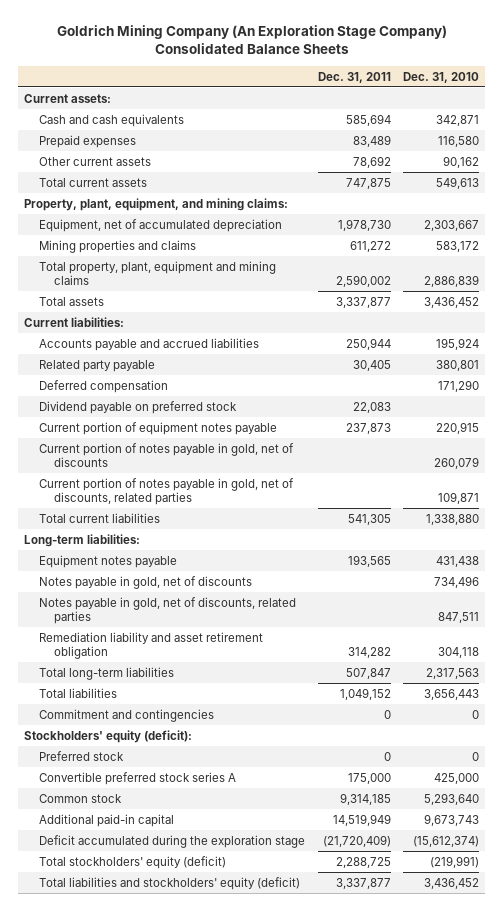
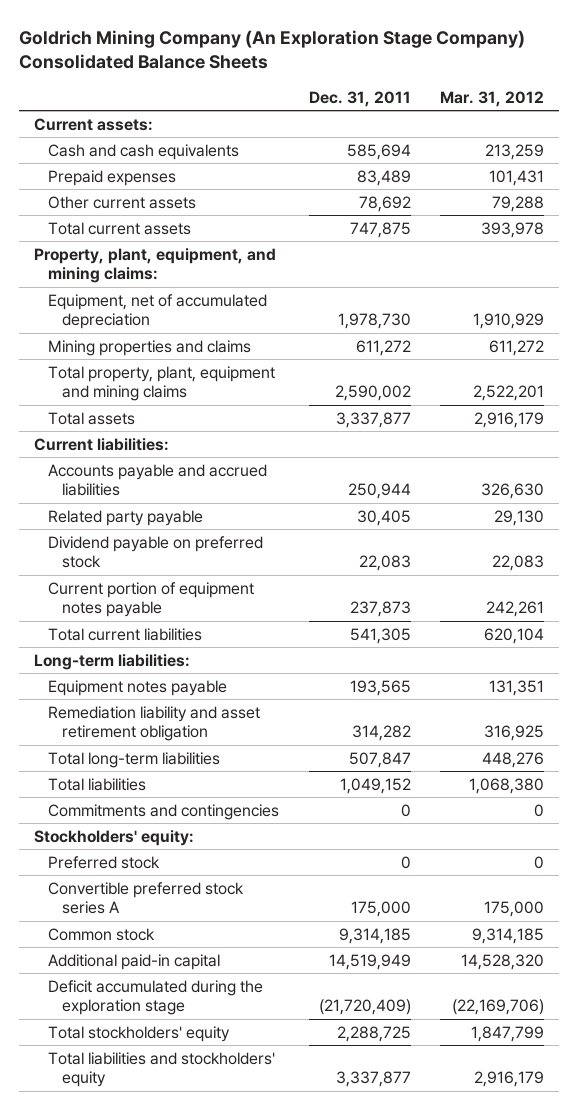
- | Dec. 31, 2011 | Dec. 31, 2010
+ | Dec. 31, 2011 | Mar. 31, 2012
- Deferred compensation | | 171,290
- Current portion of notes payable in gold, net of discounts | | 260,079
- Current portion of notes payable in gold, net of discounts, related parties | | 109,871
- Notes payable in gold, net of discounts | | 734,496
- Notes payable in gold, net of discounts, related parties | | 847,511
- Commitment and contingencies | 0 | 0
- Stockholders' equity (deficit):
+ Commitments and contingencies | 0 | 0
+ Stockholders' equity:
- Total stockholders' equity (deficit) | 2,288,725 | (219,991)
- Total liabilities and stockholders' equity (deficit) | 3,337,877 | 3,436,452
+ Total stockholders' equity | 2,288,725 | 1,847,799
+ Total liabilities and stockholders' equity | 3,337,877 | 2,916,179

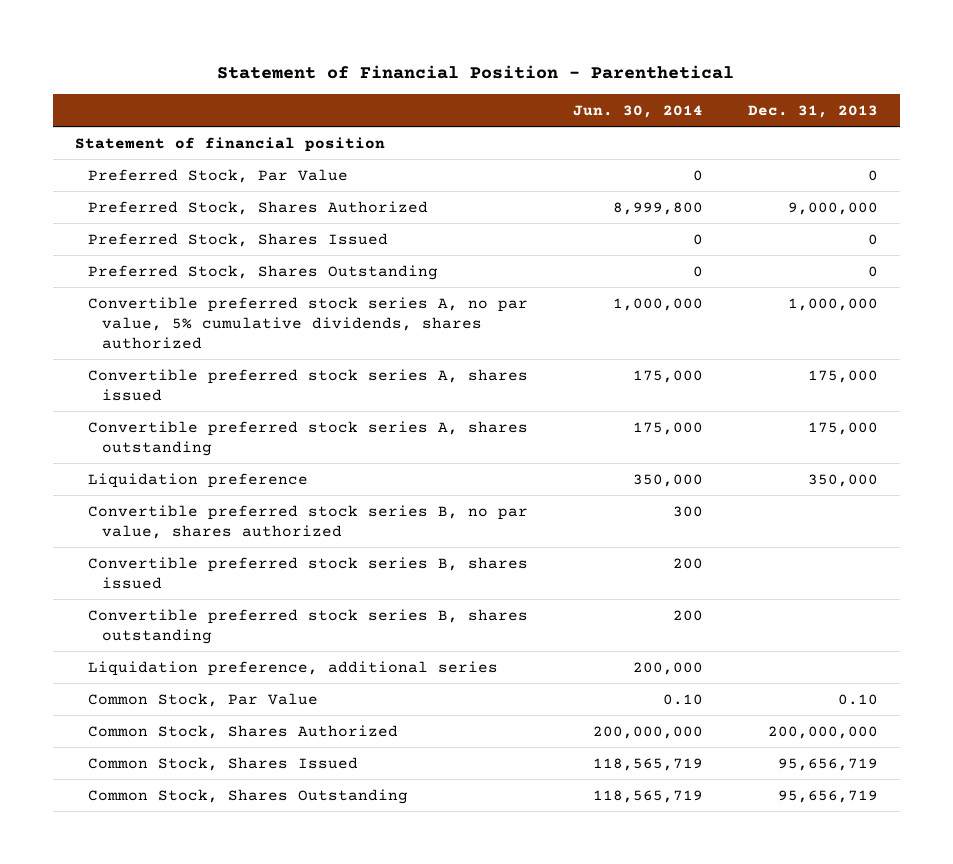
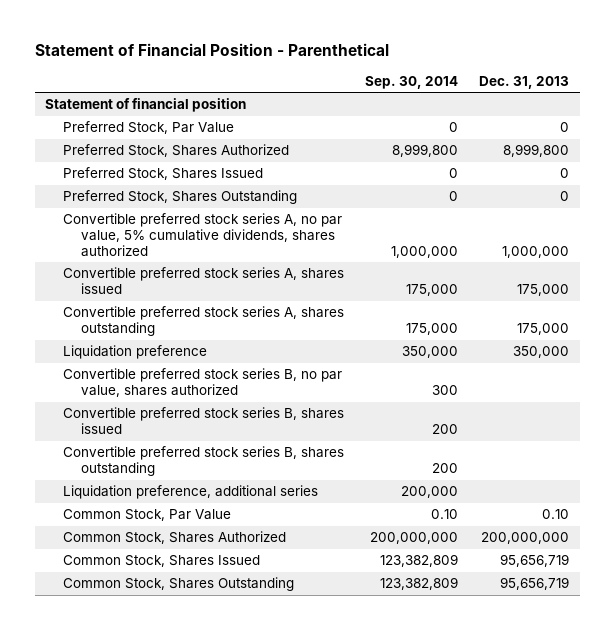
- | Jun. 30, 2014 | Dec. 31, 2013
+ | Sep. 30, 2014 | Dec. 31, 2013
- Preferred Stock, Shares Authorized | 8,999,800 | 9,000,000
+ Preferred Stock, Shares Authorized | 8,999,800 | 8,999,800

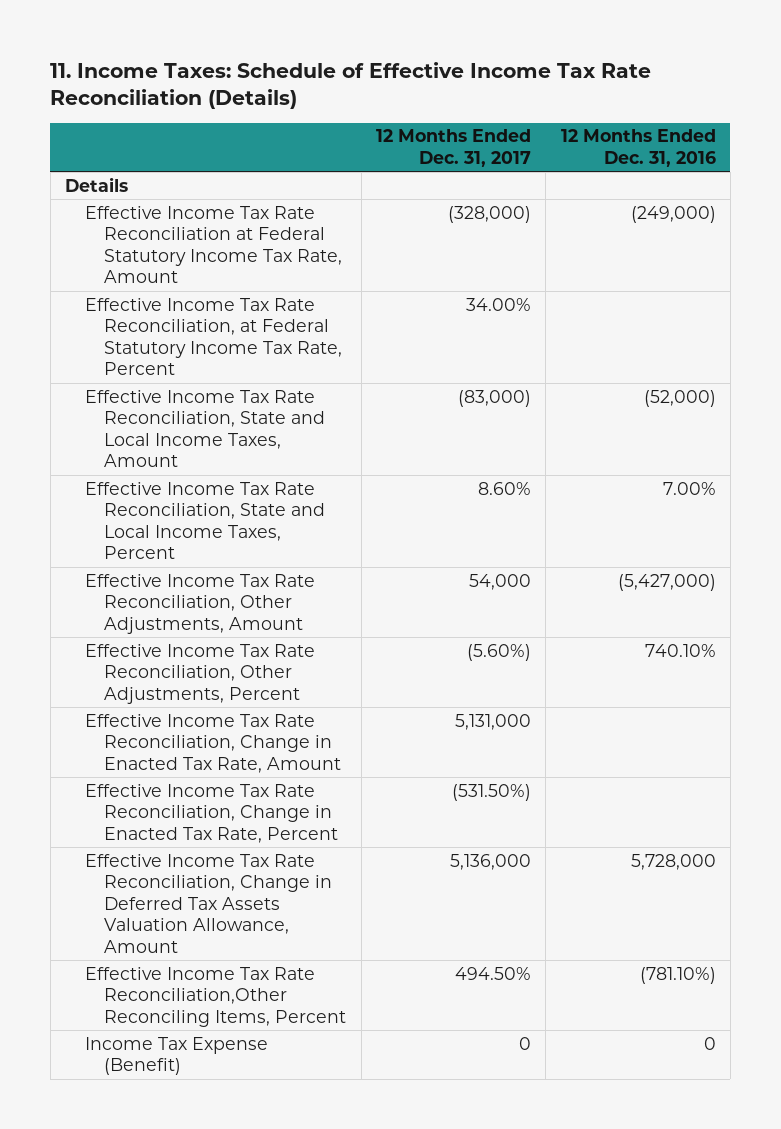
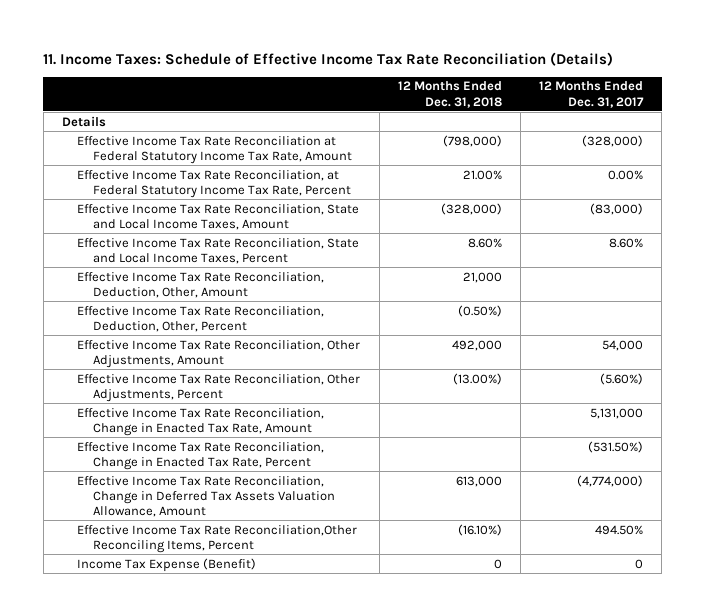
- | 12 Months Ended Dec. 31, 2017 | 12 Months Ended Dec. 31, 2016
+ | 12 Months Ended Dec. 31, 2018 | 12 Months Ended Dec. 31, 2017
- Effective Income Tax Rate Reconciliation, at Federal Statutory Income Tax Rate, Percent | 34.00% |
+ Effective Income Tax Rate Reconciliation, at Federal Statutory Income Tax Rate, Percent | 21.00% | 0.00%
+ Effective Income Tax Rate Reconciliation, Deduction, Other, Amount | 21,000 |
+ Effective Income Tax Rate Reconciliation, Deduction, Other, Percent | (0.50%) |
- Effective Income Tax Rate Reconciliation, Change in Deferred Tax Assets Valuation Allowance, Amount | 5,136,000 | 5,728,000
+ Effective Income Tax Rate Reconciliation, Change in Deferred Tax Assets Valuation Allowance, Amount | 613,000 | (4,774,000)

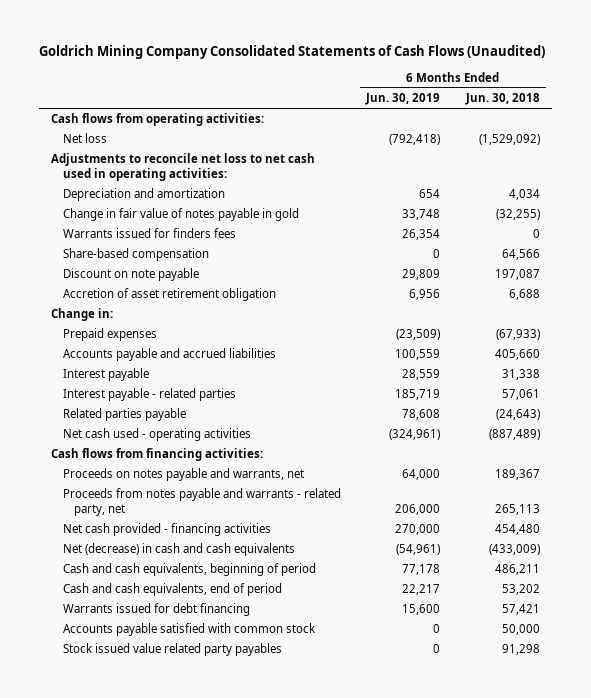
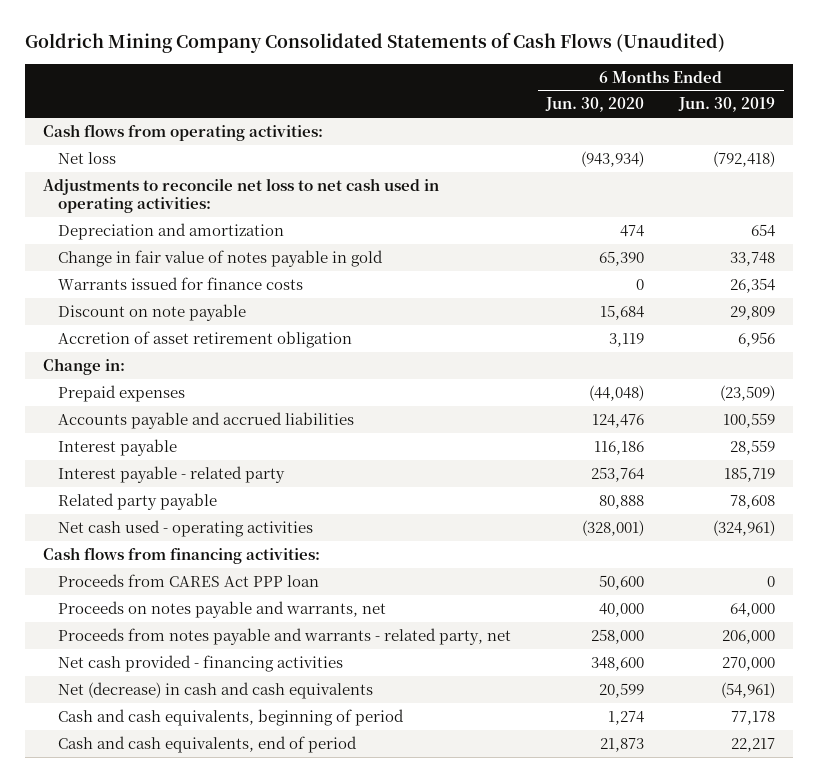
- | 6 Months Ended Jun. 30, 2019 | 6 Months Ended Jun. 30, 2018
+ | 6 Months Ended Jun. 30, 2020 | 6 Months Ended Jun. 30, 2019
- Warrants issued for finders fees | 26,354 | 0
- Share-based compensation | 0 | 64,566
+ Warrants issued for finance costs | 0 | 26,354
- Interest payable - related parties | 185,719 | 57,061
- Related parties payable | 78,608 | (24,643)
+ Interest payable - related party | 253,764 | 185,719
+ Related party payable | 80,888 | 78,608
+ Proceeds from CARES Act PPP loan | 50,600 | 0
- Warrants issued for debt financing | 15,600 | 57,421
- Accounts payable satisfied with common stock | 0 | 50,000
- Stock issued value related party payables | 0 | 91,298

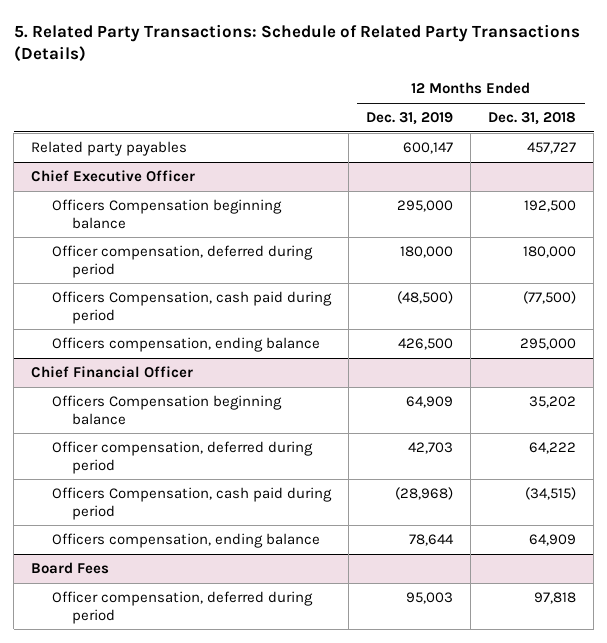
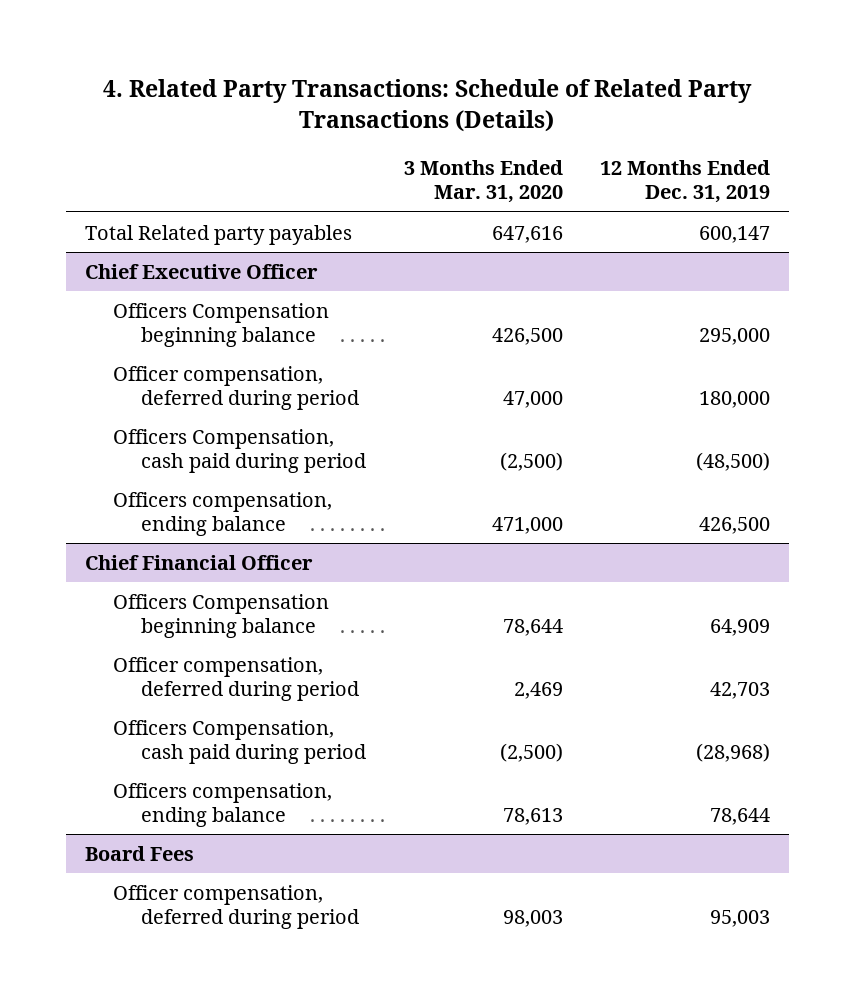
- 5. Related Party Transactions: Schedule of Related Party Transactions (Details)
+ 4. Related Party Transactions: Schedule of Related Party Transactions (Details)
- | 12 Months Ended Dec. 31, 2019 | 12 Months Ended Dec. 31, 2018
+ | 3 Months Ended Mar. 31, 2020 | 12 Months Ended Dec. 31, 2019
- Related party payables | 600,147 | 457,727
+ Total Related party payables | 647,616 | 600,147

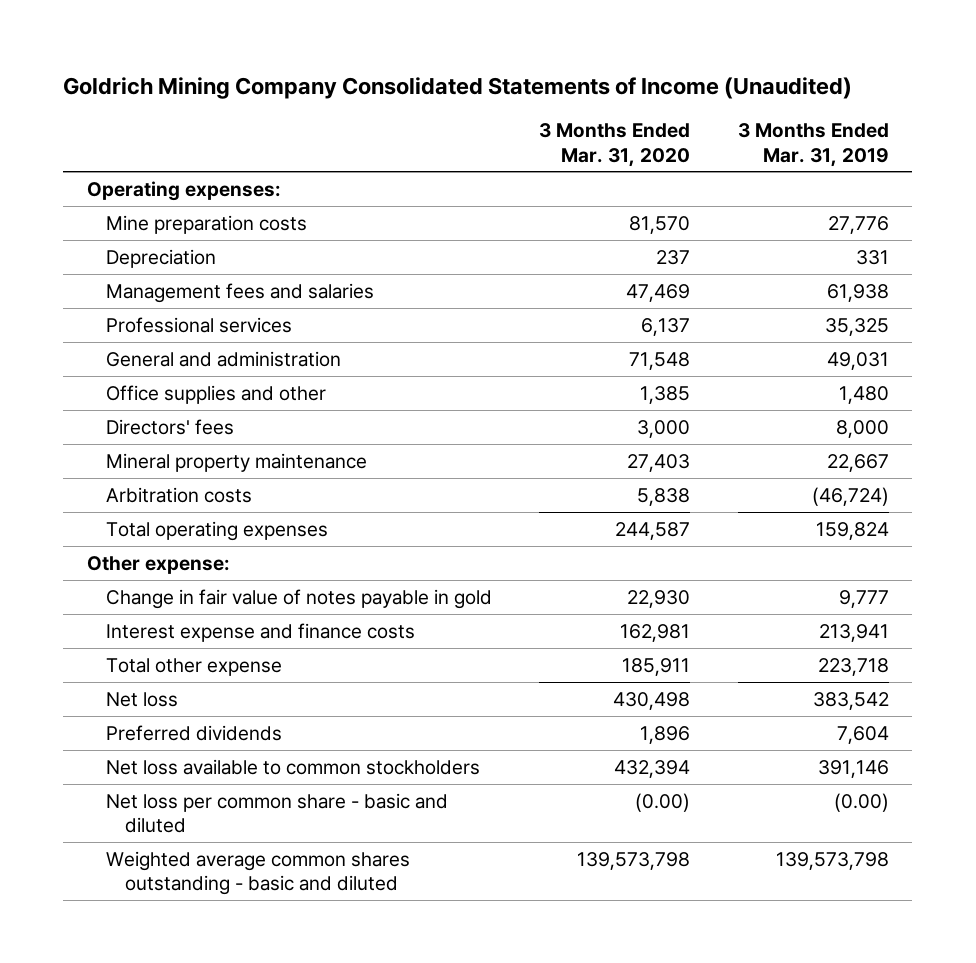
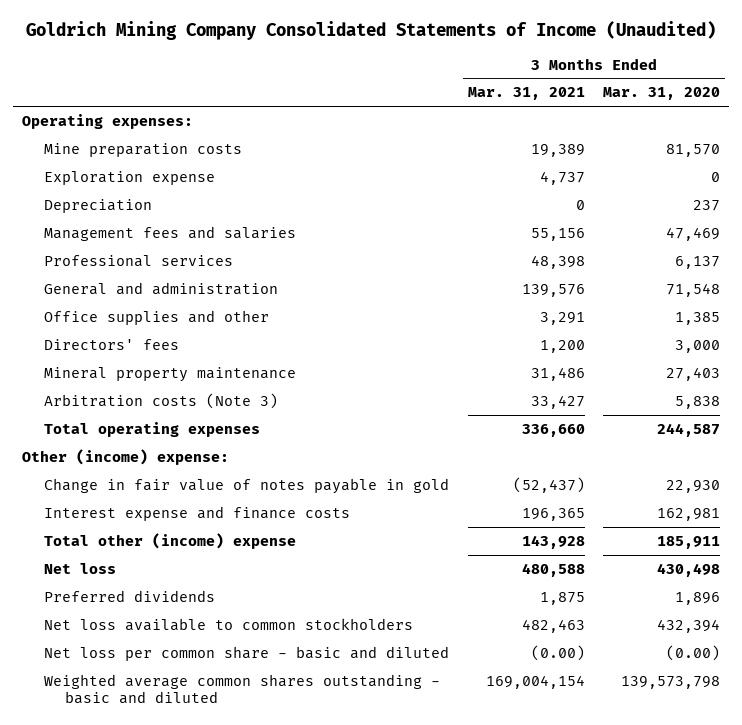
- | 3 Months Ended Mar. 31, 2020 | 3 Months Ended Mar. 31, 2019
+ | 3 Months Ended Mar. 31, 2021 | 3 Months Ended Mar. 31, 2020
+ Exploration expense | 4,737 | 0
- Arbitration costs | 5,838 | (46,724)
+ Arbitration costs (Note 3) | 33,427 | 5,838
- Other expense:
+ Other (income) expense:
- Total other expense | 185,911 | 223,718
+ Total other (income) expense | 143,928 | 185,911

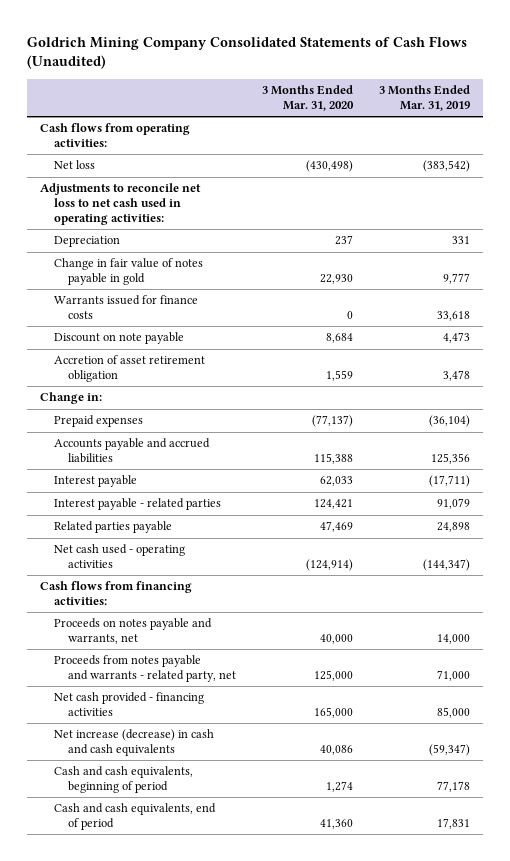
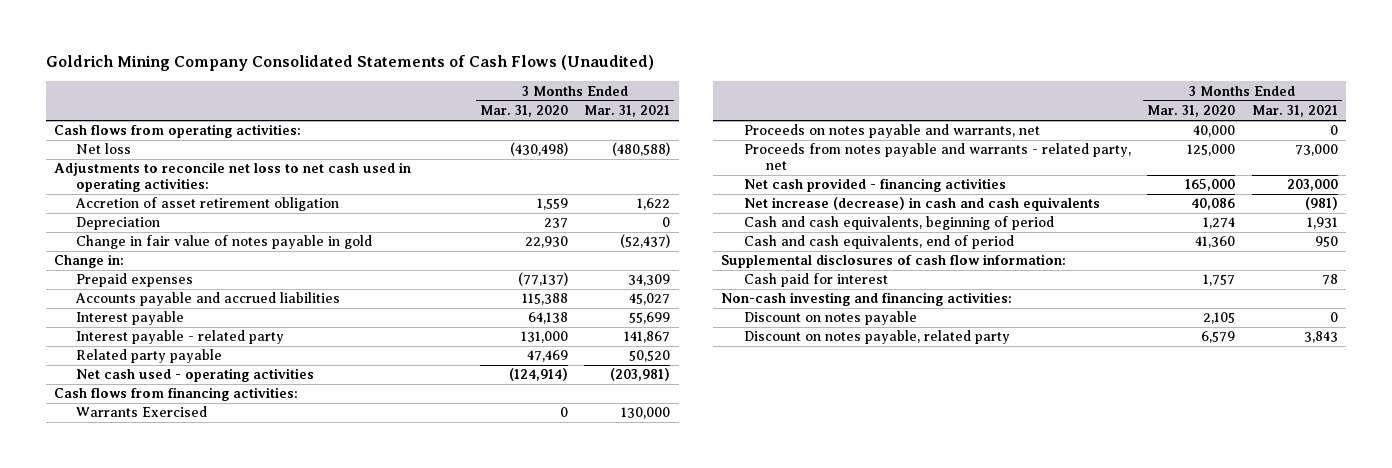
- | 3 Months Ended Mar. 31, 2020 | 3 Months Ended Mar. 31, 2019
+ | 3 Months Ended Mar. 31, 2020 | 3 Months Ended Mar. 31, 2021
moved up: Accretion of asset retirement obligation | 1,559 | 1,622
- Warrants issued for finance costs | 0 | 33,618
- Discount on note payable | 8,684 | 4,473
- Interest payable | 62,033 | (17,711)
- Interest payable - related parties | 124,421 | 91,079
- Related parties payable | 47,469 | 24,898
+ Interest payable | 64,138 | 55,699
+ Interest payable - related party | 131,000 | 141,867
+ Related party payable | 47,469 | 50,520
+ Warrants Exercised | 0 | 130,000
+ Supplemental disclosures of cash flow information:
+ Cash paid for interest | 1,757 | 78
+ Non-cash investing and financing activities:
+ Discount on notes payable | 2,105 | 0
+ Discount on notes payable, related party | 6,579 | 3,843

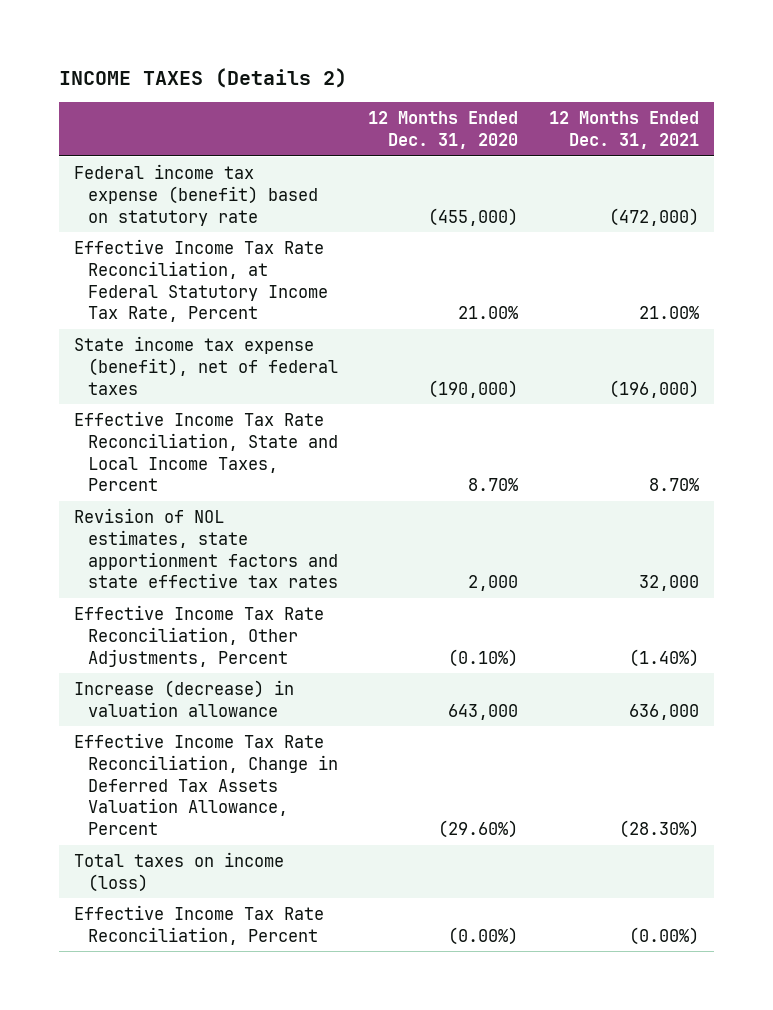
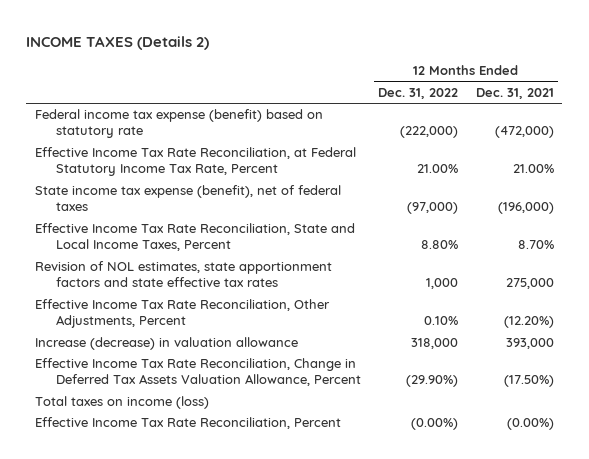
- | 12 Months Ended Dec. 31, 2020 | 12 Months Ended Dec. 31, 2021
+ | 12 Months Ended Dec. 31, 2022 | 12 Months Ended Dec. 31, 2021
- Revision of NOL estimates, state apportionment factors and state effective tax rates | 2,000 | 32,000
- Effective Income Tax Rate Reconciliation, Other Adjustments, Percent | (0.10%) | (1.40%)
- Increase (decrease) in valuation allowance | 643,000 | 636,000
- Effective Income Tax Rate Reconciliation, Change in Deferred Tax Assets Valuation Allowance, Percent | (29.60%) | (28.30%)
+ Revision of NOL estimates, state apportionment factors and state effective tax rates | 1,000 | 275,000
+ Effective Income Tax Rate Reconciliation, Other Adjustments, Percent | 0.10% | (12.20%)
+ Increase (decrease) in valuation allowance | 318,000 | 393,000
+ Effective Income Tax Rate Reconciliation, Change in Deferred Tax Assets Valuation Allowance, Percent | (29.90%) | (17.50%)

